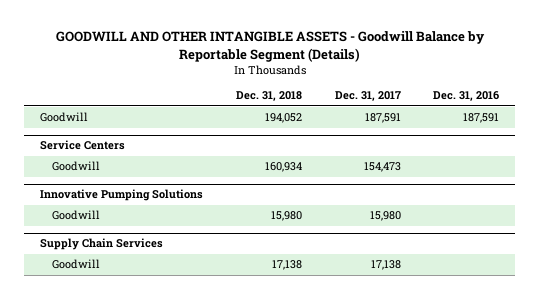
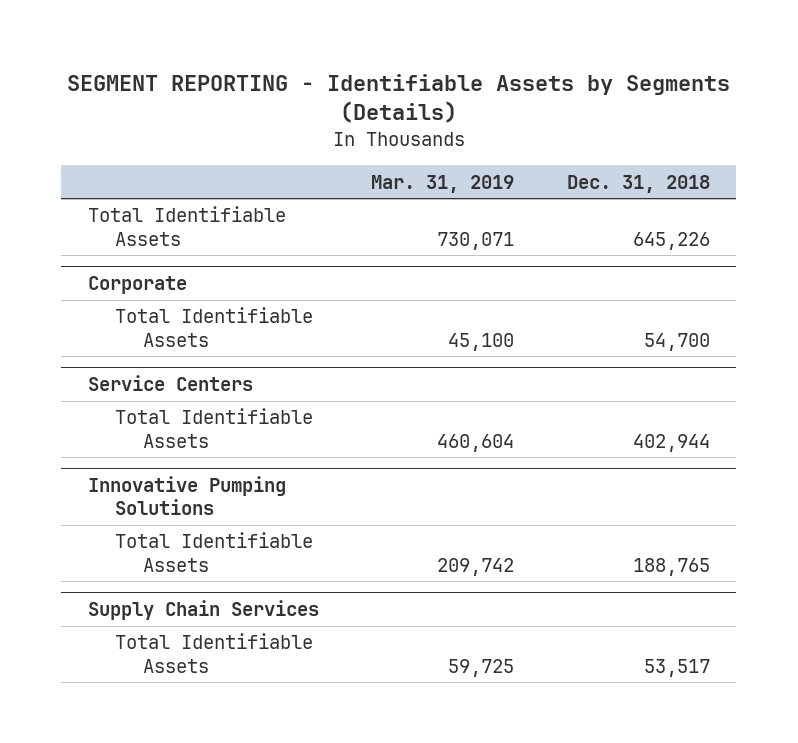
- GOODWILL AND OTHER INTANGIBLE ASSETS - Goodwill Balance by Reportable Segment (Details)
+ SEGMENT REPORTING - Identifiable Assets by Segments (Details)
- | Dec. 31, 2018 | Dec. 31, 2017 | Dec. 31, 2016
+ | Mar. 31, 2019 | Dec. 31, 2018
- Goodwill | 194,052 | 187,591 | 187,591
+ Total Identifiable Assets | 730,071 | 645,226
+ Corporate
+ Total Identifiable Assets | 45,100 | 54,700
@ Service Centers
- Goodwill | 160,934 | 154,473 |
+ Total Identifiable Assets | 460,604 | 402,944
@ Innovative Pumping Solutions
- Goodwill | 15,980 | 15,980 |
+ Total Identifiable Assets | 209,742 | 188,765
@ Supply Chain Services
- Goodwill | 17,138 | 17,138 |
+ Total Identifiable Assets | 59,725 | 53,517

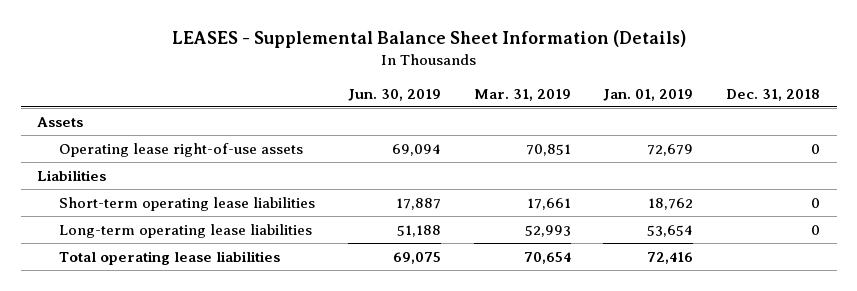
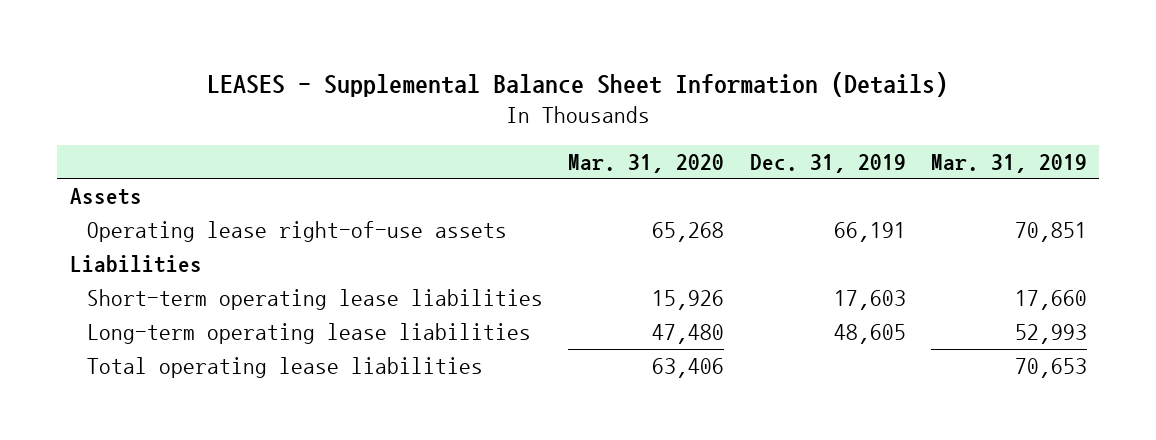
- | Jun. 30, 2019 | Mar. 31, 2019 | Jan. 01, 2019 | Dec. 31, 2018
+ | Mar. 31, 2020 | Dec. 31, 2019 | Mar. 31, 2019
- Short-term operating lease liabilities | 17,887 | 17,661 | 18,762 | 0
+ Short-term operating lease liabilities | 15,926 | 17,603 | 17,660
- Total operating lease liabilities | 69,075 | 70,654 | 72,416 |
+ Total operating lease liabilities | 63,406 | | 70,653

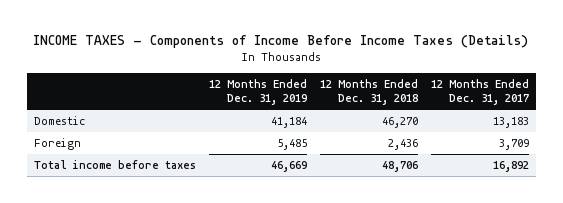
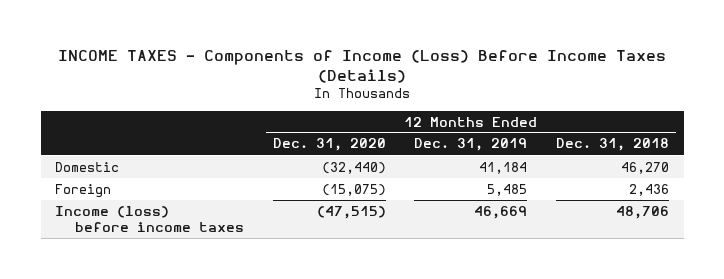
- INCOME TAXES - Components of Income Before Income Taxes (Details)
+ INCOME TAXES - Components of Income (Loss) Before Income Taxes (Details)
- | 12 Months Ended Dec. 31, 2019 | 12 Months Ended Dec. 31, 2018 | 12 Months Ended Dec. 31, 2017
+ | 12 Months Ended Dec. 31, 2020 | 12 Months Ended Dec. 31, 2019 | 12 Months Ended Dec. 31, 2018
- Total income before taxes | 46,669 | 48,706 | 16,892
+ Income (loss) before income taxes | (47,515) | 46,669 | 48,706

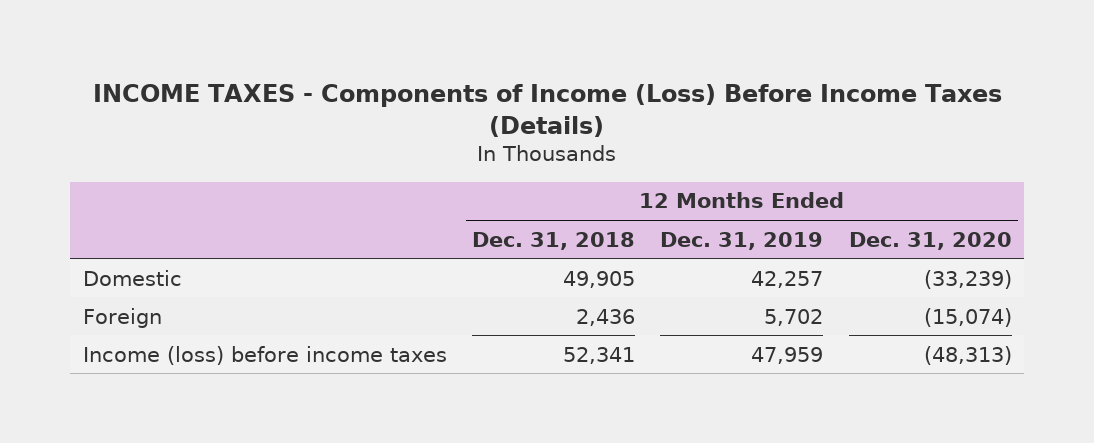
- | 12 Months Ended Dec. 31, 2020 | 12 Months Ended Dec. 31, 2019 | 12 Months Ended Dec. 31, 2018
+ | 12 Months Ended Dec. 31, 2018 | 12 Months Ended Dec. 31, 2019 | 12 Months Ended Dec. 31, 2020
- Domestic | (32,440) | 41,184 | 46,270
- Foreign | (15,075) | 5,485 | 2,436
- Income (loss) before income taxes | (47,515) | 46,669 | 48,706
+ Domestic | 49,905 | 42,257 | (33,239)
+ Foreign | 2,436 | 5,702 | (15,074)
+ Income (loss) before income taxes | 52,341 | 47,959 | (48,313)

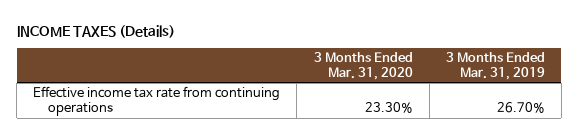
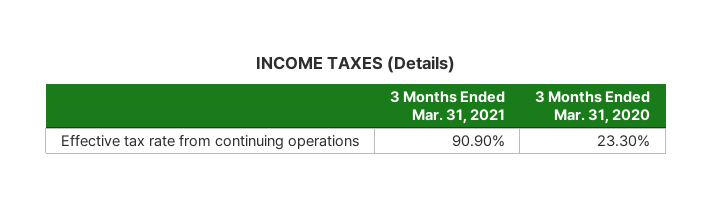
- | 3 Months Ended Mar. 31, 2020 | 3 Months Ended Mar. 31, 2019
+ | 3 Months Ended Mar. 31, 2021 | 3 Months Ended Mar. 31, 2020
- Effective income tax rate from continuing operations | 23.30% | 26.70%
+ Effective tax rate from continuing operations | 90.90% | 23.30%

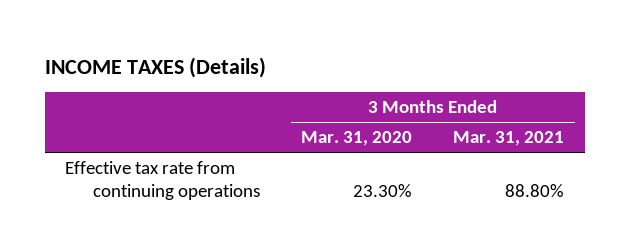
- | 3 Months Ended Mar. 31, 2021 | 3 Months Ended Mar. 31, 2020
+ | 3 Months Ended Mar. 31, 2020 | 3 Months Ended Mar. 31, 2021
- Effective tax rate from continuing operations | 90.90% | 23.30%
+ Effective tax rate from continuing operations | 23.30% | 88.80%

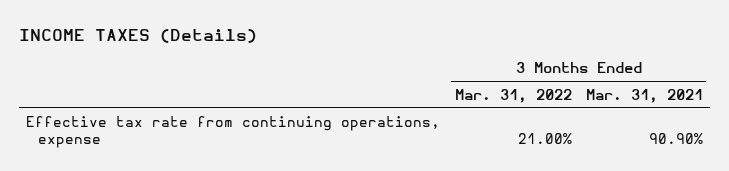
- | 3 Months Ended Mar. 31, 2020 | 3 Months Ended Mar. 31, 2021
+ | 3 Months Ended Mar. 31, 2022 | 3 Months Ended Mar. 31, 2021
- Effective tax rate from continuing operations | 23.30% | 88.80%
+ Effective tax rate from continuing operations, expense | 21.00% | 90.90%

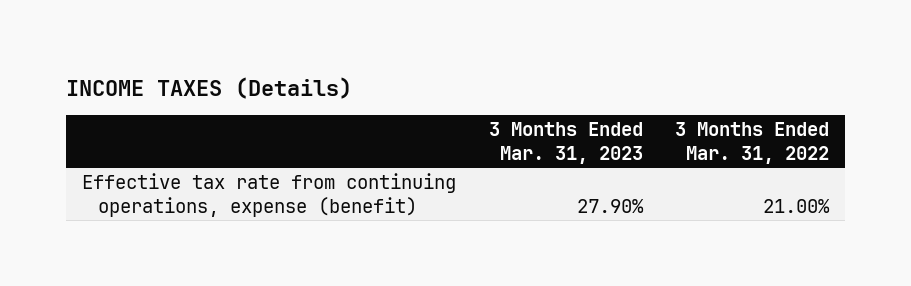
- | 3 Months Ended Mar. 31, 2022 | 3 Months Ended Mar. 31, 2021
+ | 3 Months Ended Mar. 31, 2023 | 3 Months Ended Mar. 31, 2022
- Effective tax rate from continuing operations, expense | 21.00% | 90.90%
+ Effective tax rate from continuing operations, expense (benefit) | 27.90% | 21.00%

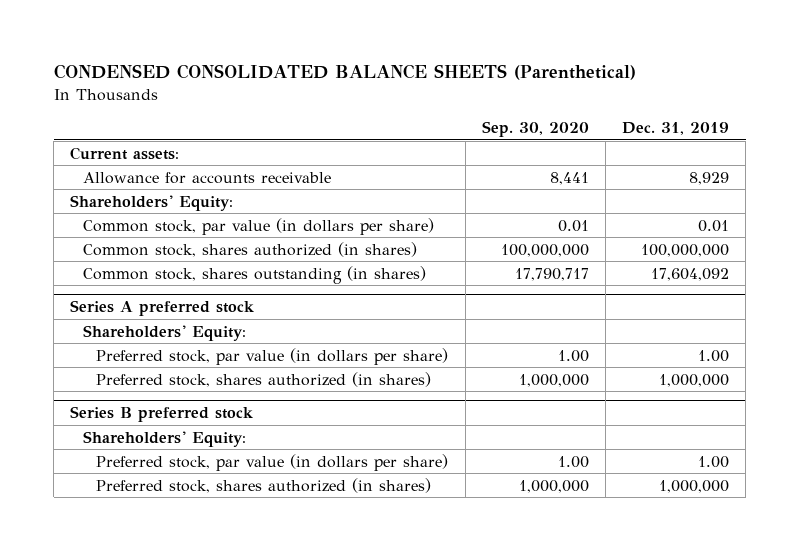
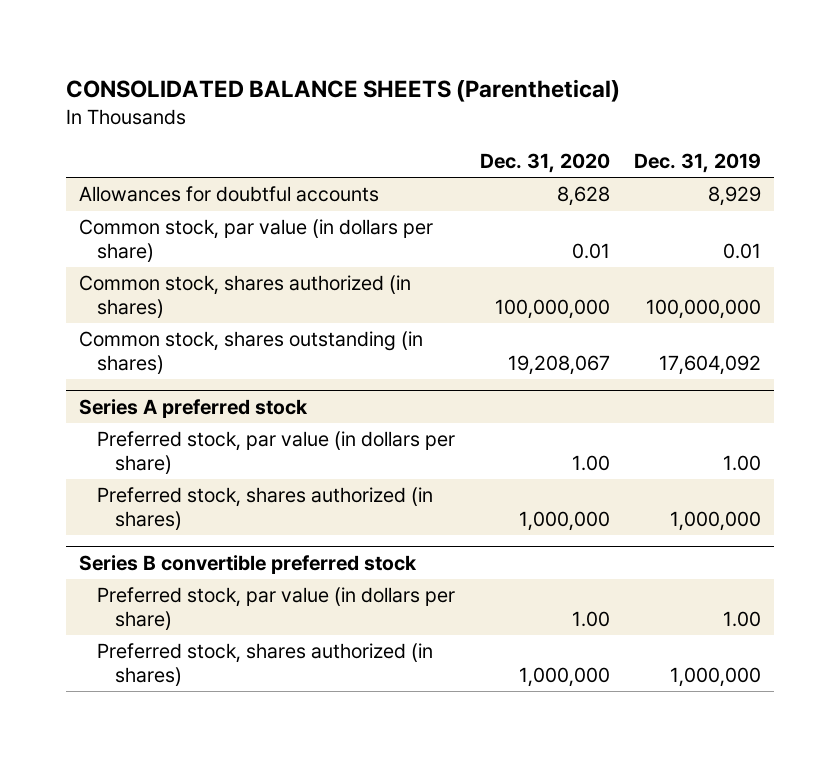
- CONDENSED CONSOLIDATED BALANCE SHEETS (Parenthetical)
+ CONSOLIDATED BALANCE SHEETS (Parenthetical)
- | Sep. 30, 2020 | Dec. 31, 2019
+ | Dec. 31, 2020 | Dec. 31, 2019
- Current assets:
- Allowance for accounts receivable | 8,441 | 8,929
- Shareholders' Equity:
+ Allowances for doubtful accounts | 8,628 | 8,929
@ Series A preferred stock
- Shareholders' Equity:
- Series B preferred stock
- Shareholders' Equity:
+ Series B convertible preferred stock

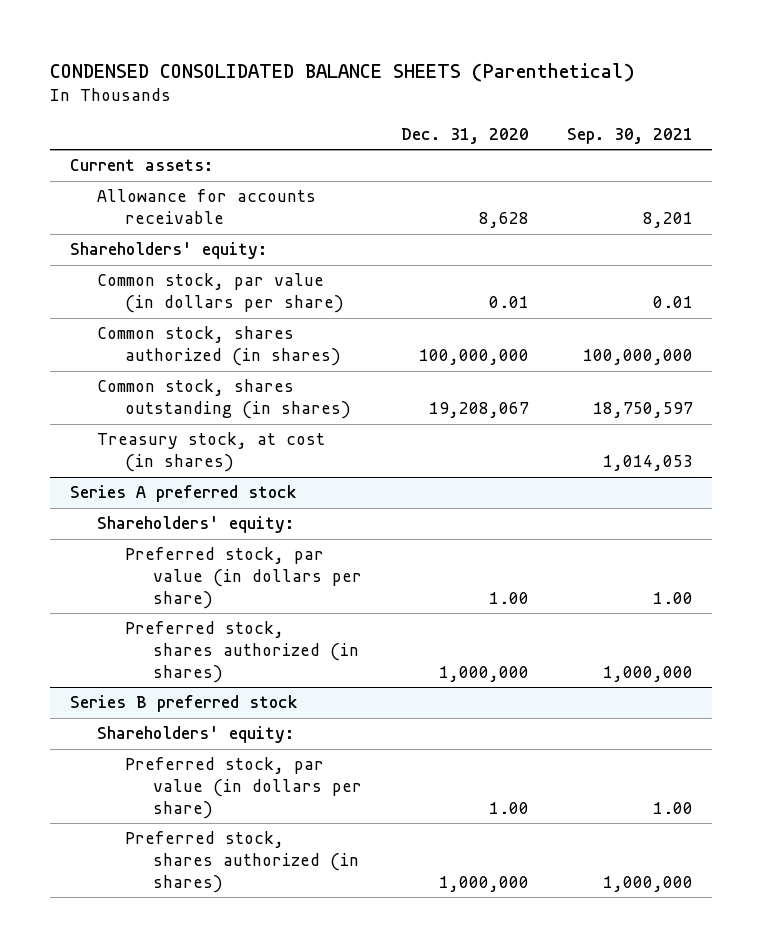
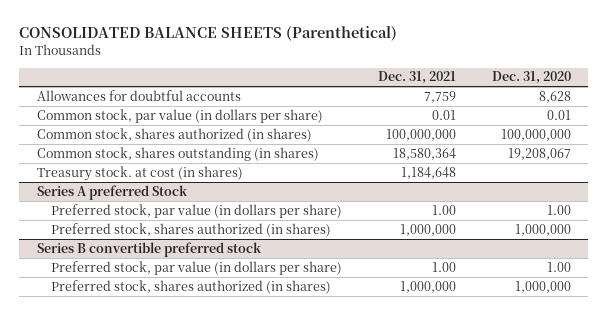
- CONDENSED CONSOLIDATED BALANCE SHEETS (Parenthetical)
+ CONSOLIDATED BALANCE SHEETS (Parenthetical)
- | Dec. 31, 2020 | Sep. 30, 2021
+ | Dec. 31, 2021 | Dec. 31, 2020
- Current assets:
- Allowance for accounts receivable | 8,628 | 8,201
- Shareholders' equity:
+ Allowances for doubtful accounts | 7,759 | 8,628
- Treasury stock, at cost (in shares) | | 1,014,053
- Series A preferred stock
- Shareholders' equity:
+ Treasury stock. at cost (in shares) | 1,184,648 |
+ Series A preferred Stock
- Series B preferred stock
- Shareholders' equity:
+ Series B convertible preferred stock

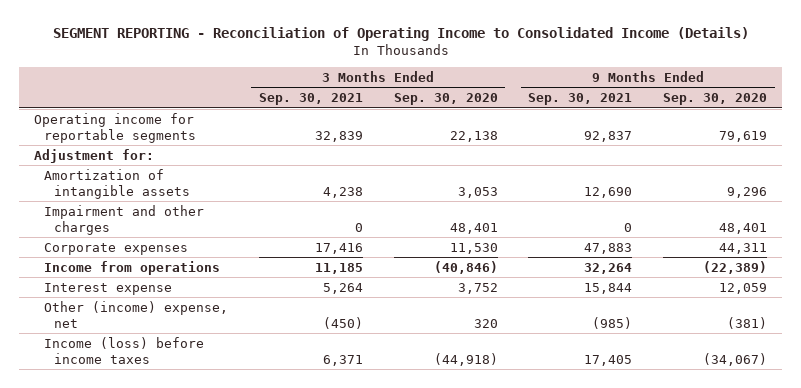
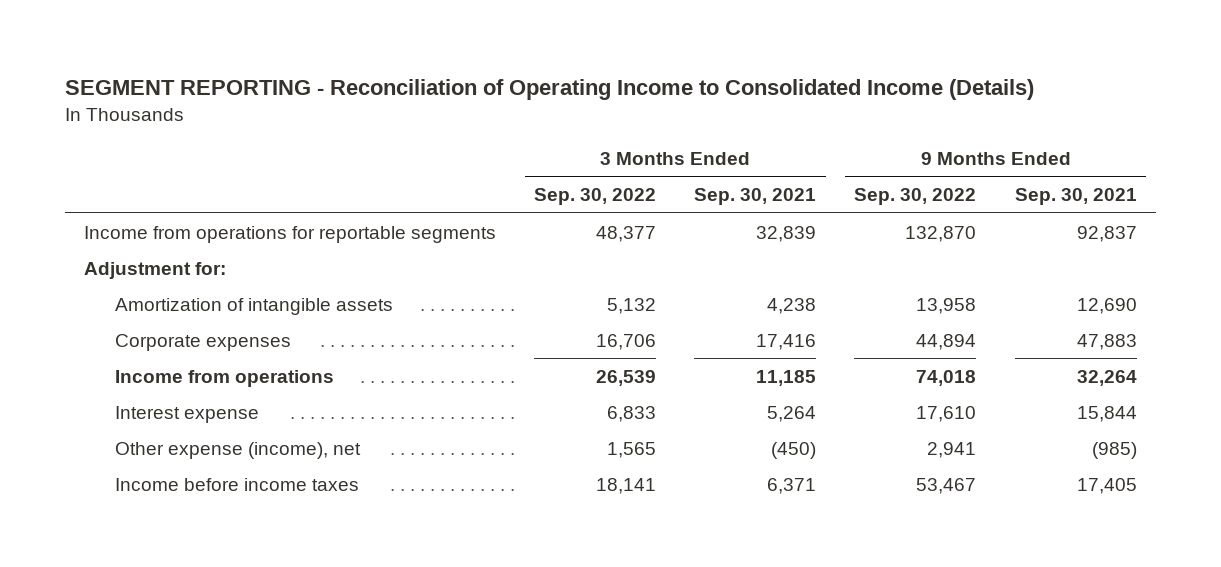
- | 3 Months Ended Sep. 30, 2021 | 3 Months Ended Sep. 30, 2020 | 9 Months Ended Sep. 30, 2021 | 9 Months Ended Sep. 30, 2020
+ | 3 Months Ended Sep. 30, 2022 | 3 Months Ended Sep. 30, 2021 | 9 Months Ended Sep. 30, 2022 | 9 Months Ended Sep. 30, 2021
- Operating income for reportable segments | 32,839 | 22,138 | 92,837 | 79,619
+ Income from operations for reportable segments | 48,377 | 32,839 | 132,870 | 92,837
- Impairment and other charges | 0 | 48,401 | 0 | 48,401
- Other (income) expense, net | (450) | 320 | (985) | (381)
- Income (loss) before income taxes | 6,371 | (44,918) | 17,405 | (34,067)
+ Other expense (income), net | 1,565 | (450) | 2,941 | (985)
+ Income before income taxes | 18,141 | 6,371 | 53,467 | 17,405

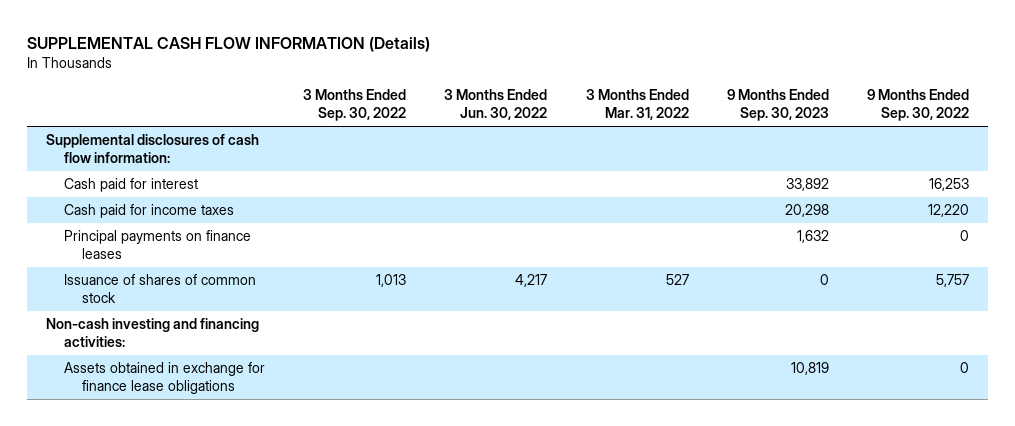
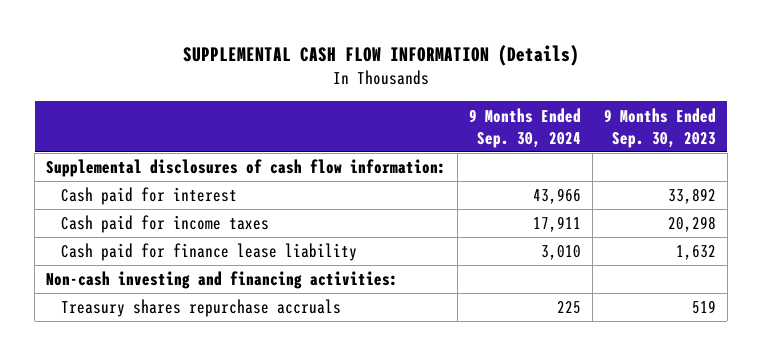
- | 3 Months Ended Sep. 30, 2022 | 3 Months Ended Jun. 30, 2022 | 3 Months Ended Mar. 31, 2022 | 9 Months Ended Sep. 30, 2023 | 9 Months Ended Sep. 30, 2022
+ | 9 Months Ended Sep. 30, 2024 | 9 Months Ended Sep. 30, 2023
- Principal payments on finance leases | | | | 1,632 | 0
- Issuance of shares of common stock | 1,013 | 4,217 | 527 | 0 | 5,757
+ Cash paid for finance lease liability | 3,010 | 1,632
- Assets obtained in exchange for finance lease obligations | | | | 10,819 | 0
+ Treasury shares repurchase accruals | 225 | 519

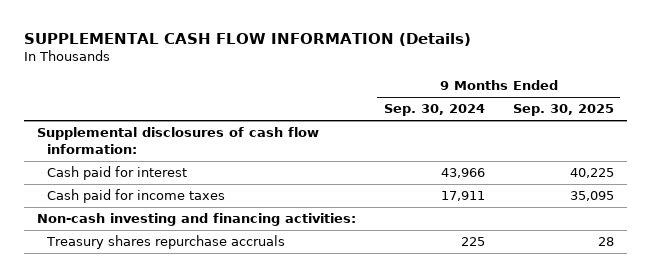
- | 9 Months Ended Sep. 30, 2024 | 9 Months Ended Sep. 30, 2023
+ | 9 Months Ended Sep. 30, 2024 | 9 Months Ended Sep. 30, 2025
- Cash paid for finance lease liability | 3,010 | 1,632

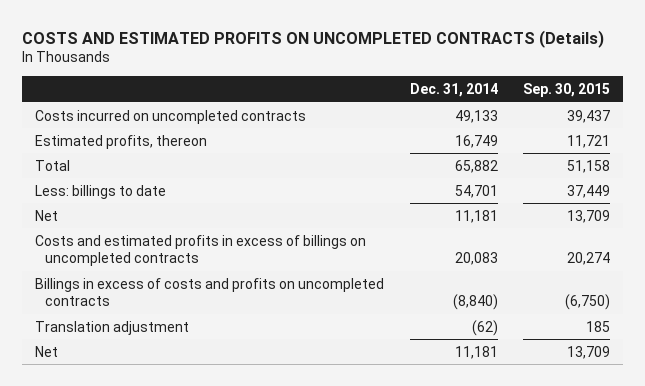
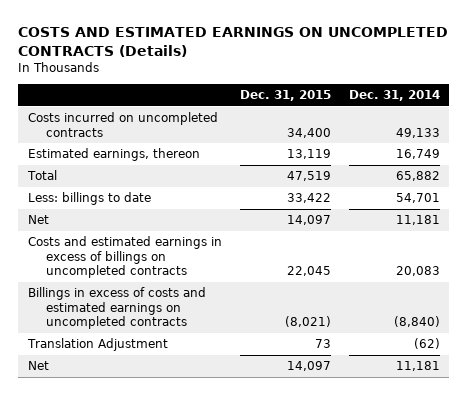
- COSTS AND ESTIMATED PROFITS ON UNCOMPLETED CONTRACTS (Details)
+ COSTS AND ESTIMATED EARNINGS ON UNCOMPLETED CONTRACTS (Details)
- | Dec. 31, 2014 | Sep. 30, 2015
+ | Dec. 31, 2015 | Dec. 31, 2014
- Estimated profits, thereon | 16,749 | 11,721
+ Estimated earnings, thereon | 13,119 | 16,749
- Costs and estimated profits in excess of billings on uncompleted contracts | 20,083 | 20,274
- Billings in excess of costs and profits on uncompleted contracts | (8,840) | (6,750)
- Translation adjustment | (62) | 185
+ Costs and estimated earnings in excess of billings on uncompleted contracts | 22,045 | 20,083
+ Billings in excess of costs and estimated earnings on uncompleted contracts | (8,021) | (8,840)
+ Translation Adjustment | 73 | (62)

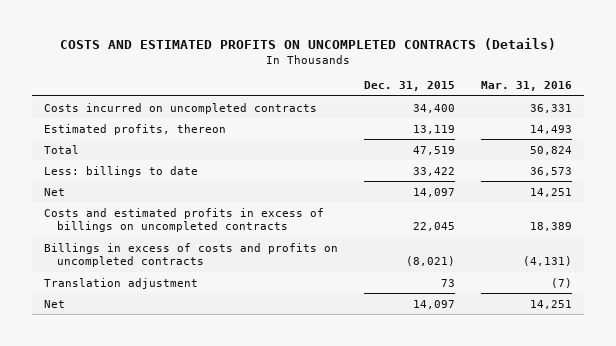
- COSTS AND ESTIMATED EARNINGS ON UNCOMPLETED CONTRACTS (Details)
+ COSTS AND ESTIMATED PROFITS ON UNCOMPLETED CONTRACTS (Details)
- | Dec. 31, 2015 | Dec. 31, 2014
+ | Dec. 31, 2015 | Mar. 31, 2016
- Estimated earnings, thereon | 13,119 | 16,749
+ Estimated profits, thereon | 13,119 | 14,493
- Costs and estimated earnings in excess of billings on uncompleted contracts | 22,045 | 20,083
- Billings in excess of costs and estimated earnings on uncompleted contracts | (8,021) | (8,840)
- Translation Adjustment | 73 | (62)
+ Costs and estimated profits in excess of billings on uncompleted contracts | 22,045 | 18,389
+ Billings in excess of costs and profits on uncompleted contracts | (8,021) | (4,131)
+ Translation adjustment | 73 | (7)

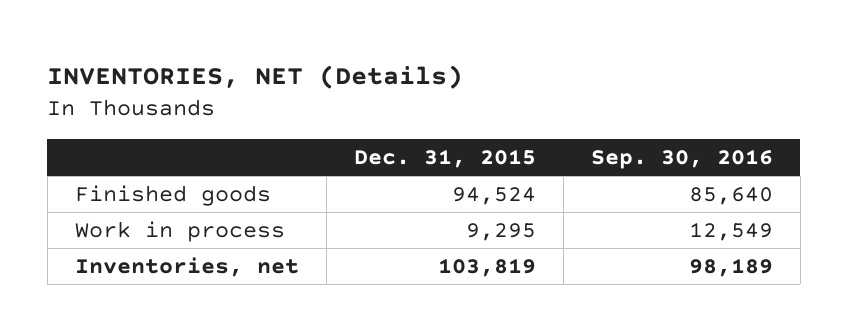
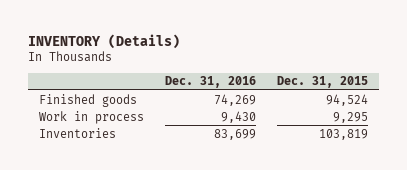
- INVENTORIES, NET (Details)
+ INVENTORY (Details)
- | Dec. 31, 2015 | Sep. 30, 2016
+ | Dec. 31, 2016 | Dec. 31, 2015
- Inventories, net | 103,819 | 98,189
+ Inventories | 83,699 | 103,819

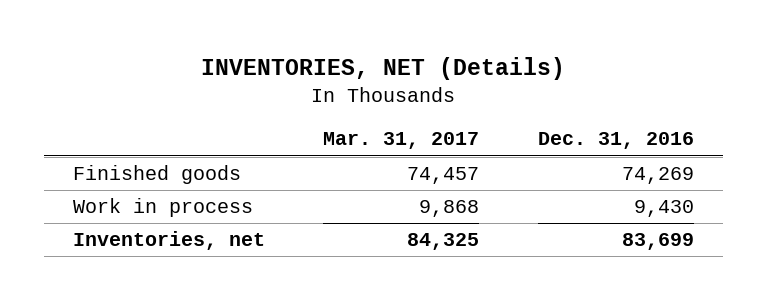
- INVENTORY (Details)
+ INVENTORIES, NET (Details)
- | Dec. 31, 2016 | Dec. 31, 2015
+ | Mar. 31, 2017 | Dec. 31, 2016
- Inventories | 83,699 | 103,819
+ Inventories, net | 84,325 | 83,699

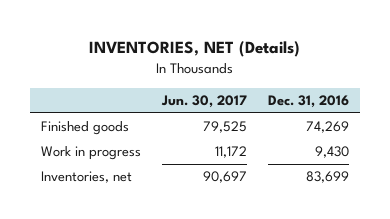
- | Mar. 31, 2017 | Dec. 31, 2016
+ | Jun. 30, 2017 | Dec. 31, 2016
- Work in process | 9,868 | 9,430
+ Work in progress | 11,172 | 9,430

